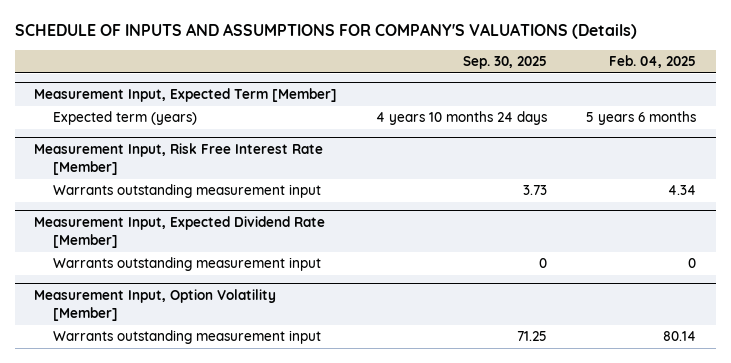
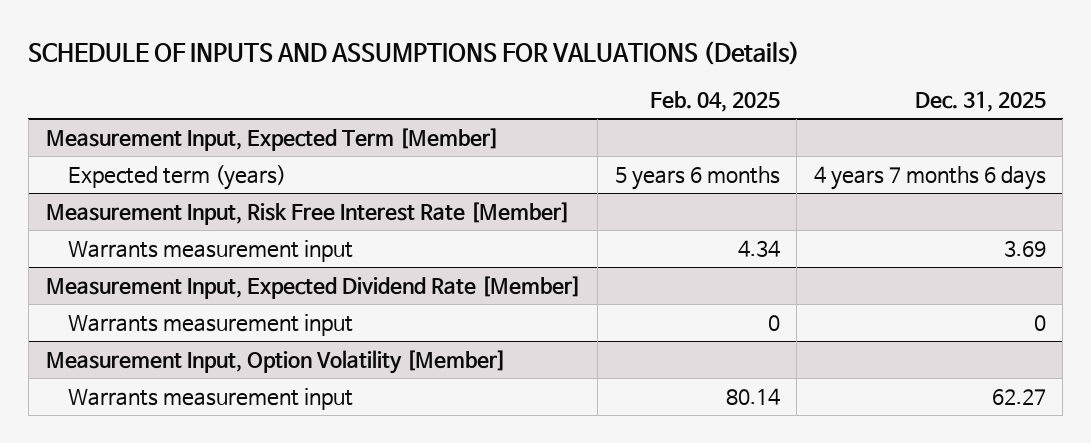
- SCHEDULE OF INPUTS AND ASSUMPTIONS FOR COMPANY'S VALUATIONS (Details)
+ SCHEDULE OF INPUTS AND ASSUMPTIONS FOR VALUATIONS (Details)
- | Sep. 30, 2025 | Feb. 04, 2025
+ | Feb. 04, 2025 | Dec. 31, 2025
@ Measurement Input, Risk Free Interest Rate [Member]
- Warrants outstanding measurement input | 3.73 | 4.34
+ Warrants measurement input | 4.34 | 3.69
@ Measurement Input, Expected Dividend Rate [Member]
- Warrants outstanding measurement input | 0 | 0
+ Warrants measurement input | 0 | 0
@ Measurement Input, Option Volatility [Member]
- Warrants outstanding measurement input | 71.25 | 80.14
+ Warrants measurement input | 80.14 | 62.27

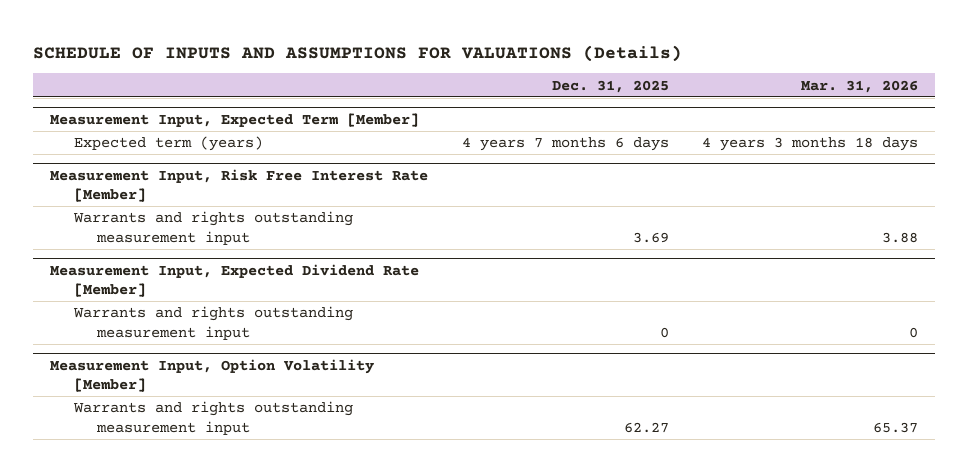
- | Feb. 04, 2025 | Dec. 31, 2025
+ | Dec. 31, 2025 | Mar. 31, 2026
@ Measurement Input, Risk Free Interest Rate [Member]
- Warrants measurement input | 4.34 | 3.69
+ Warrants and rights outstanding measurement input | 3.69 | 3.88
@ Measurement Input, Expected Dividend Rate [Member]
- Warrants measurement input | 0 | 0
+ Warrants and rights outstanding measurement input | 0 | 0
@ Measurement Input, Option Volatility [Member]
- Warrants measurement input | 80.14 | 62.27
+ Warrants and rights outstanding measurement input | 62.27 | 65.37

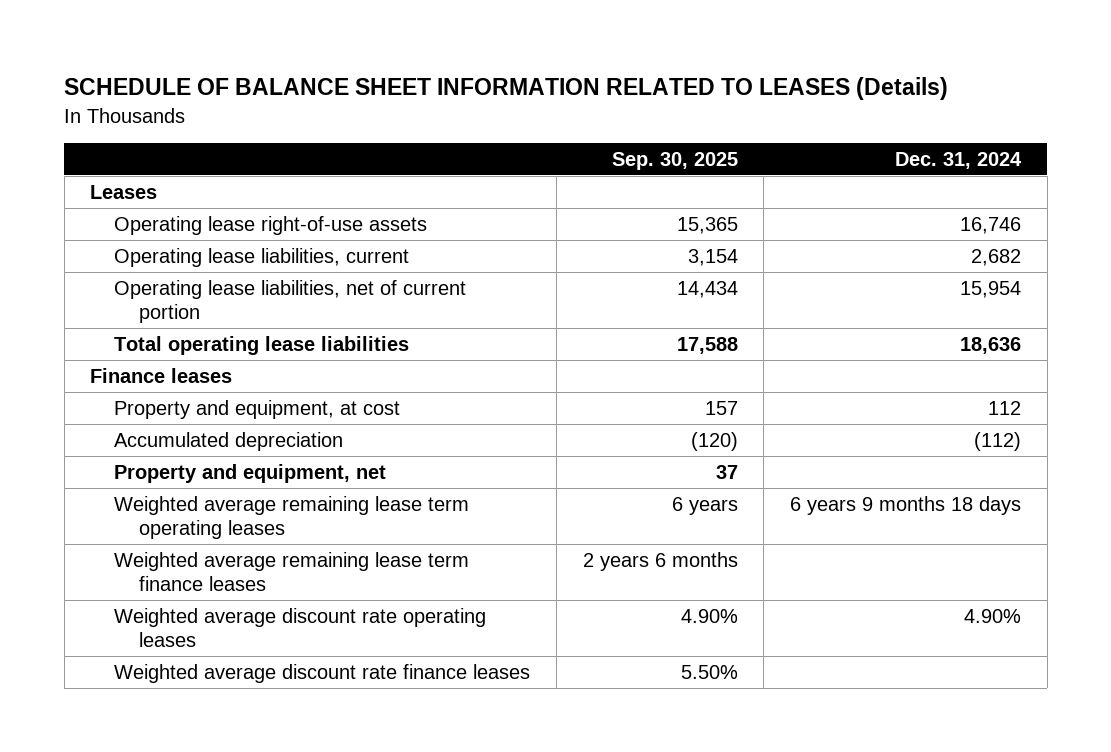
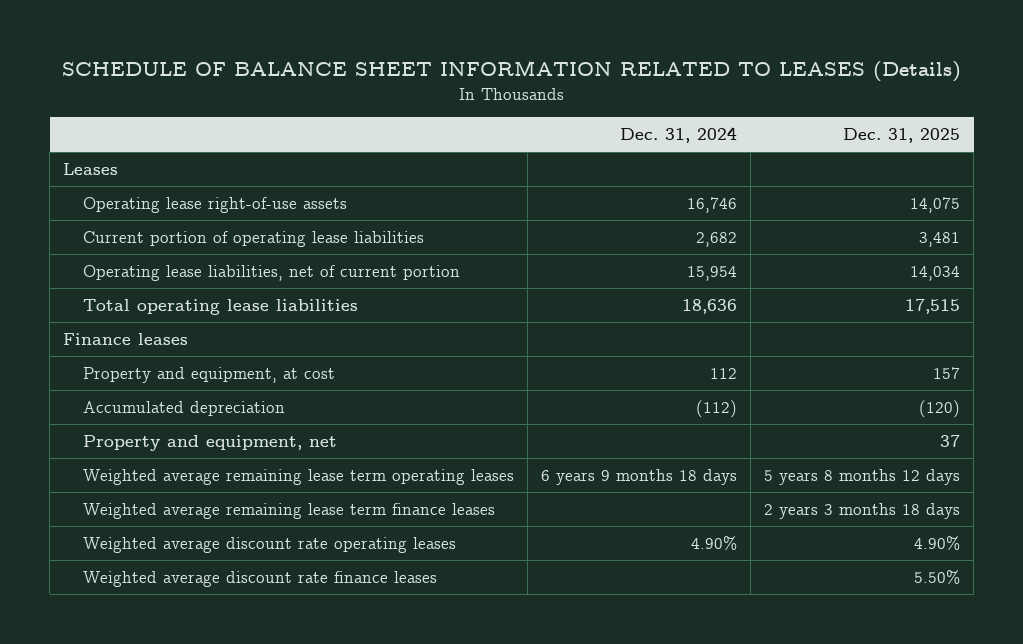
- | Sep. 30, 2025 | Dec. 31, 2024
+ | Dec. 31, 2024 | Dec. 31, 2025
- Operating lease liabilities, current | 3,154 | 2,682
+ Current portion of operating lease liabilities | 2,682 | 3,481

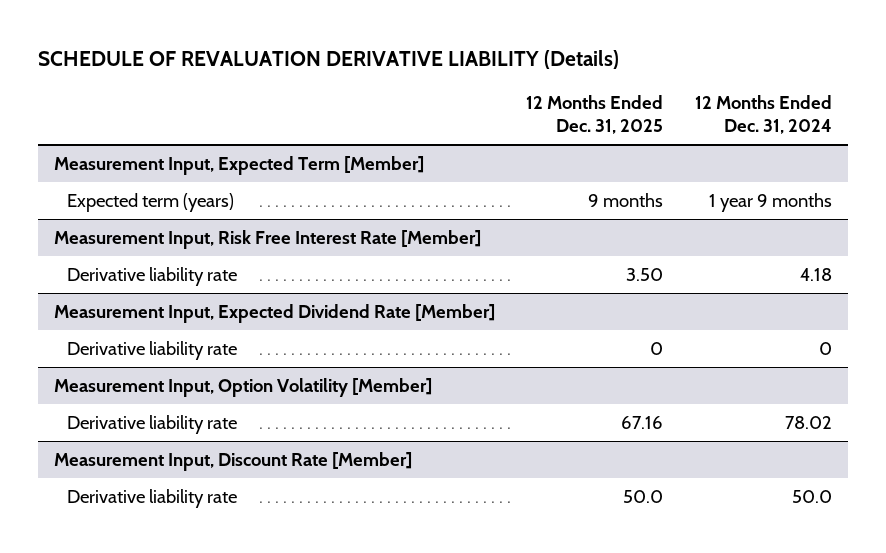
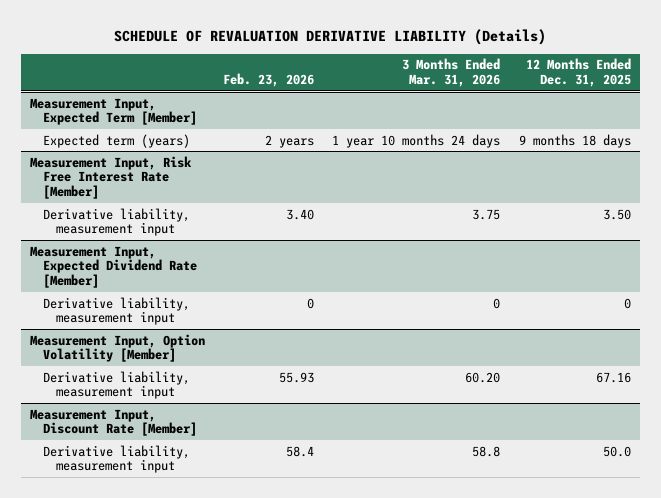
- | 12 Months Ended Dec. 31, 2025 | 12 Months Ended Dec. 31, 2024
+ | Feb. 23, 2026 | 3 Months Ended Mar. 31, 2026 | 12 Months Ended Dec. 31, 2025
@ Measurement Input, Expected Term [Member]
- Expected term (years) | 9 months | 1 year 9 months
+ Expected term (years) | 2 years | 1 year 10 months 24 days | 9 months 18 days
@ Measurement Input, Risk Free Interest Rate [Member]
- Derivative liability rate | 3.50 | 4.18
+ Derivative liability, measurement input | 3.40 | 3.75 | 3.50
@ Measurement Input, Expected Dividend Rate [Member]
- Derivative liability rate | 0 | 0
+ Derivative liability, measurement input | 0 | 0 | 0
@ Measurement Input, Option Volatility [Member]
- Derivative liability rate | 67.16 | 78.02
+ Derivative liability, measurement input | 55.93 | 60.20 | 67.16
@ Measurement Input, Discount Rate [Member]
- Derivative liability rate | 50.0 | 50.0
+ Derivative liability, measurement input | 58.4 | 58.8 | 50.0

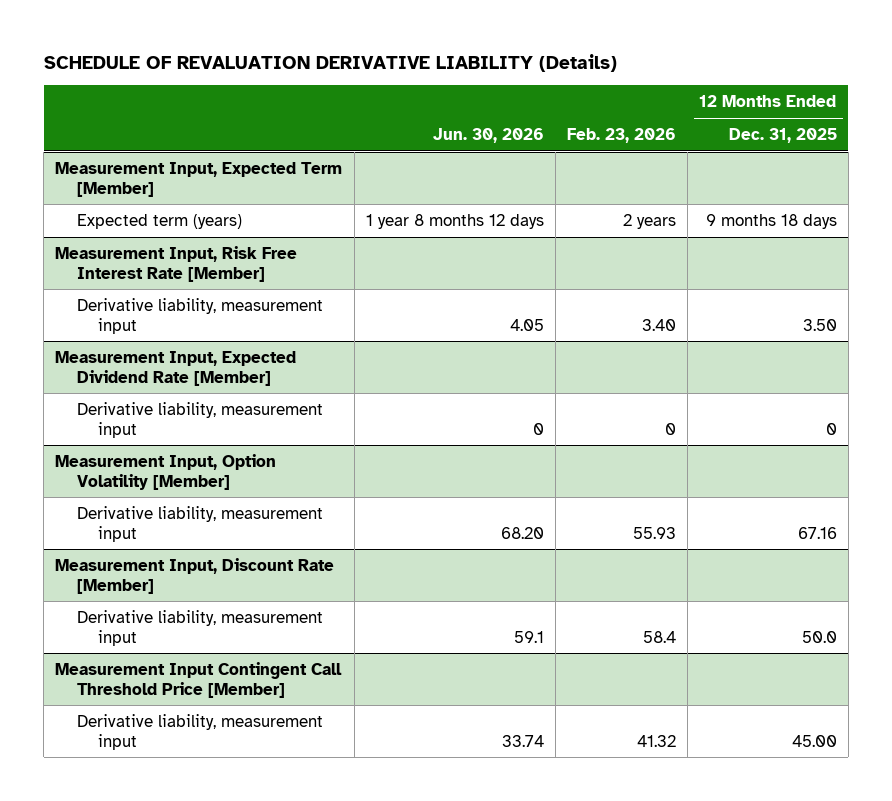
- | Feb. 23, 2026 | 3 Months Ended Mar. 31, 2026 | 12 Months Ended Dec. 31, 2025
+ | Jun. 30, 2026 | Feb. 23, 2026 | 12 Months Ended Dec. 31, 2025
+ Measurement Input Contingent Call Threshold Price [Member]
+ Derivative liability, measurement input | 33.74 | 41.32 | 45.00

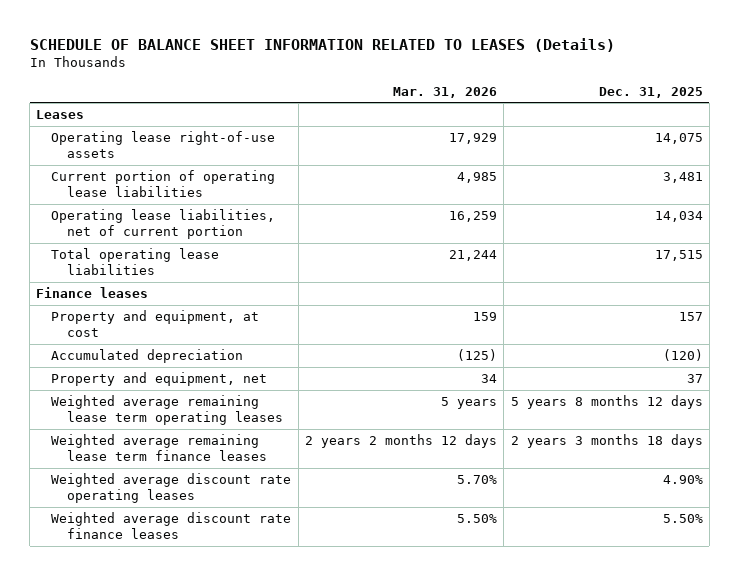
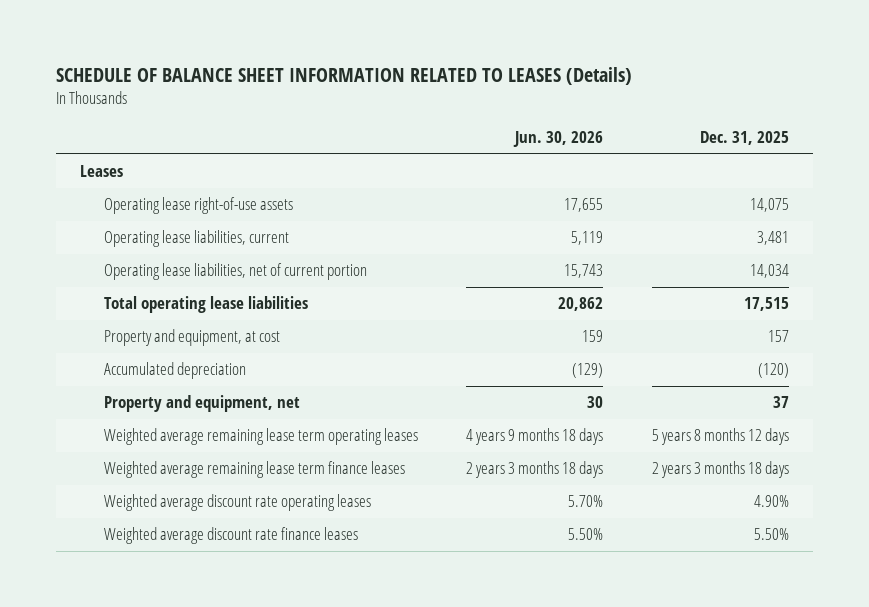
- | Mar. 31, 2026 | Dec. 31, 2025
+ | Jun. 30, 2026 | Dec. 31, 2025
- Current portion of operating lease liabilities | 4,985 | 3,481
+ Operating lease liabilities, current | 5,119 | 3,481
- Finance leases

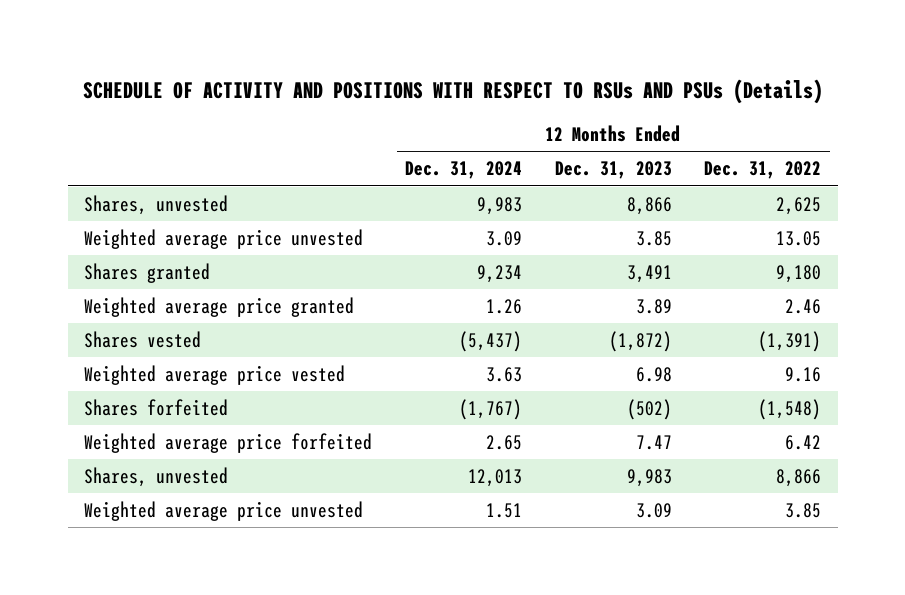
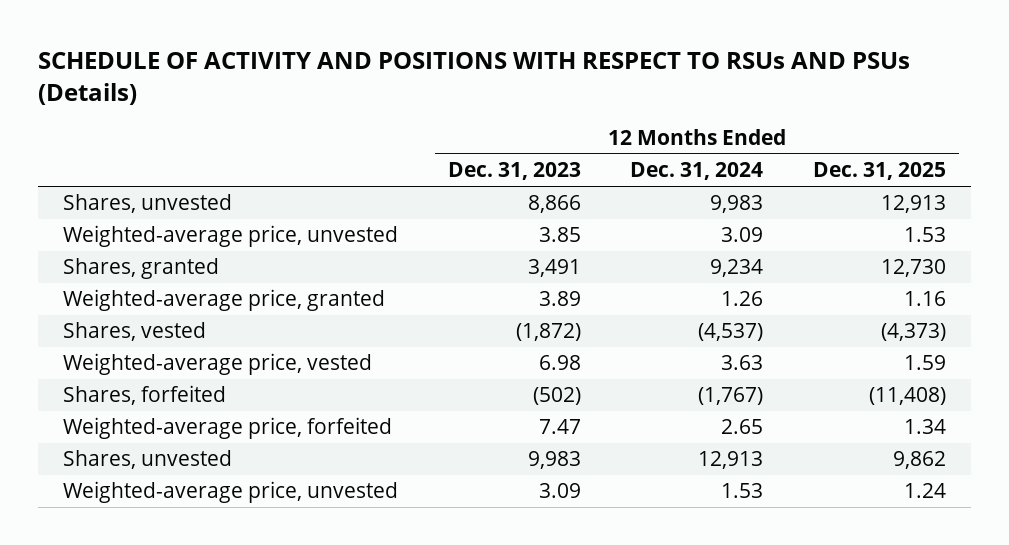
- | 12 Months Ended Dec. 31, 2024 | 12 Months Ended Dec. 31, 2023 | 12 Months Ended Dec. 31, 2022
+ | 12 Months Ended Dec. 31, 2023 | 12 Months Ended Dec. 31, 2024 | 12 Months Ended Dec. 31, 2025
- Weighted average price unvested | 3.09 | 3.85 | 13.05
- Shares granted | 9,234 | 3,491 | 9,180
- Weighted average price granted | 1.26 | 3.89 | 2.46
- Shares vested | (5,437) | (1,872) | (1,391)
- Weighted average price vested | 3.63 | 6.98 | 9.16
- Shares forfeited | (1,767) | (502) | (1,548)
- Weighted average price forfeited | 2.65 | 7.47 | 6.42
- Shares, unvested | 12,013 | 9,983 | 8,866
- Weighted average price unvested | 1.51 | 3.09 | 3.85
+ Weighted-average price, unvested | 3.85 | 3.09 | 1.53
+ Shares, granted | 3,491 | 9,234 | 12,730
+ Weighted-average price, granted | 3.89 | 1.26 | 1.16
+ Shares, vested | (1,872) | (4,537) | (4,373)
+ Weighted-average price, vested | 6.98 | 3.63 | 1.59
+ Shares, forfeited | (502) | (1,767) | (11,408)
+ Weighted-average price, forfeited | 7.47 | 2.65 | 1.34
+ Shares, unvested | 9,983 | 12,913 | 9,862
+ Weighted-average price, unvested | 3.09 | 1.53 | 1.24

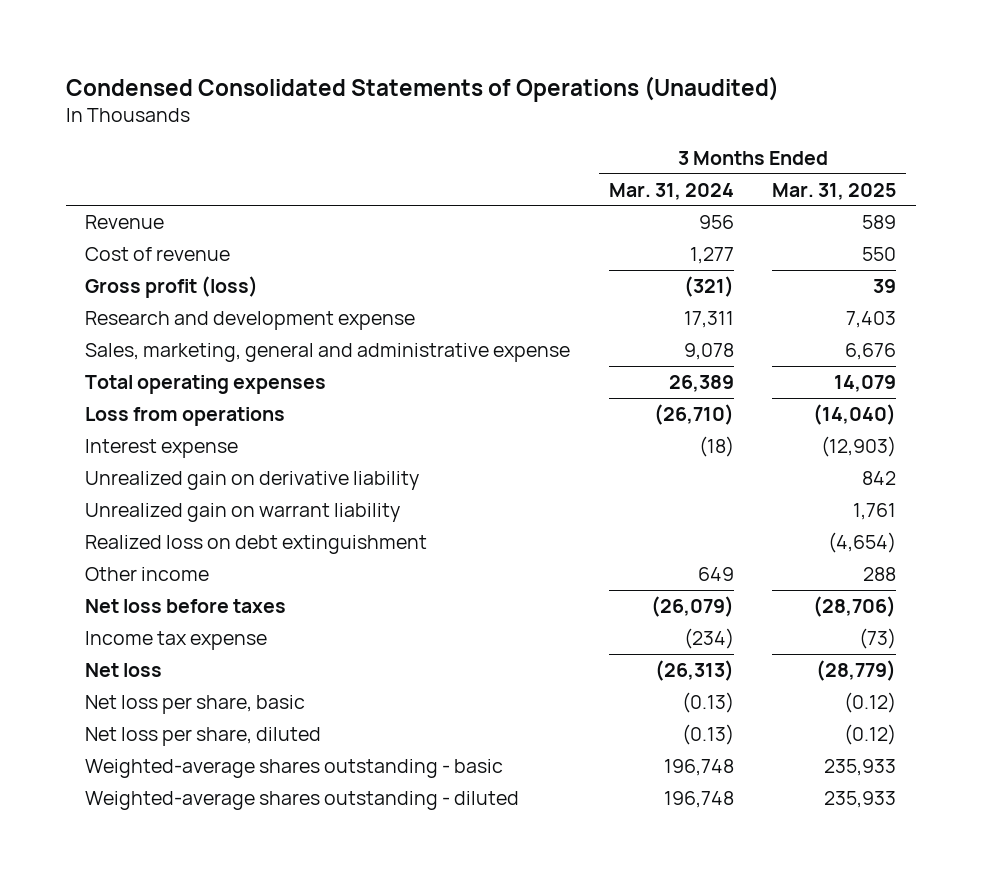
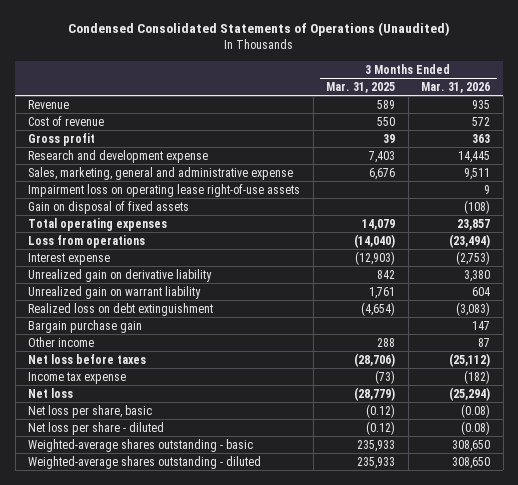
- | 3 Months Ended Mar. 31, 2024 | 3 Months Ended Mar. 31, 2025
+ | 3 Months Ended Mar. 31, 2025 | 3 Months Ended Mar. 31, 2026
- Gross profit (loss) | (321) | 39
+ Gross profit | 39 | 363
+ Impairment loss on operating lease right-of-use assets | | 9
+ Gain on disposal of fixed assets | | (108)
+ Bargain purchase gain | | 147
- Net loss per share, diluted | (0.13) | (0.12)
+ Net loss per share - diluted | (0.12) | (0.08)

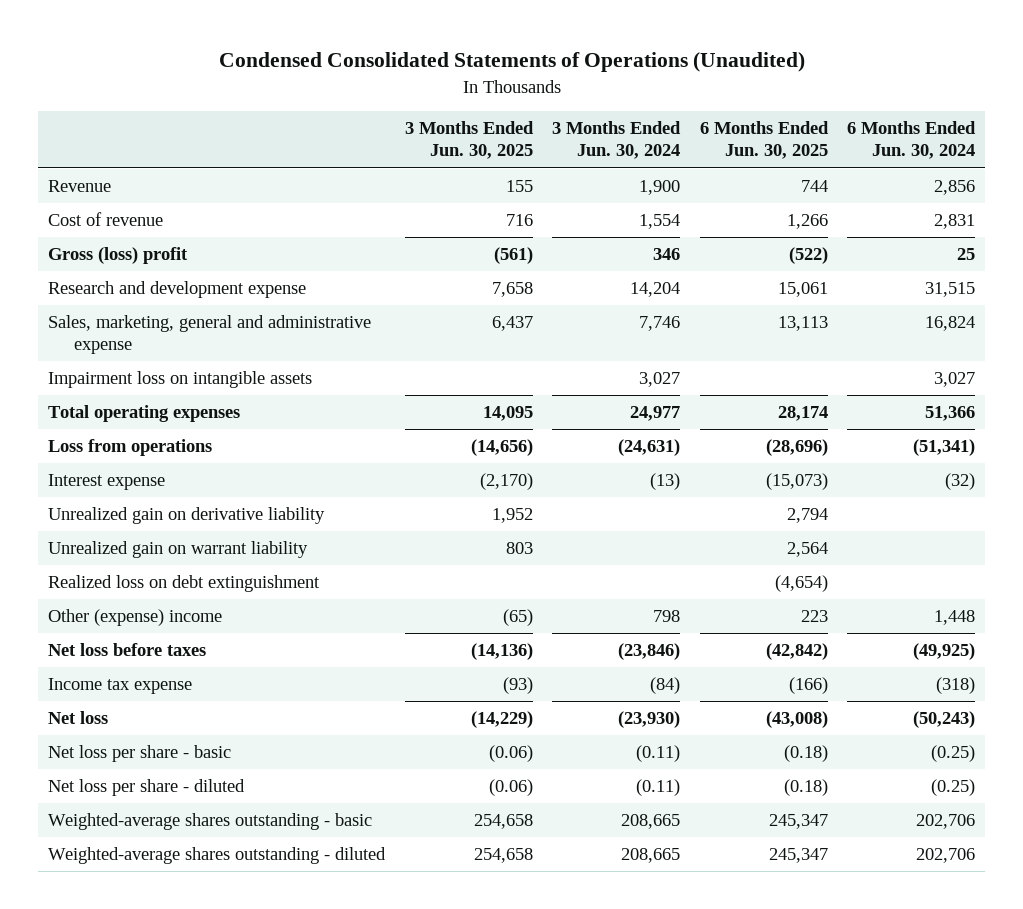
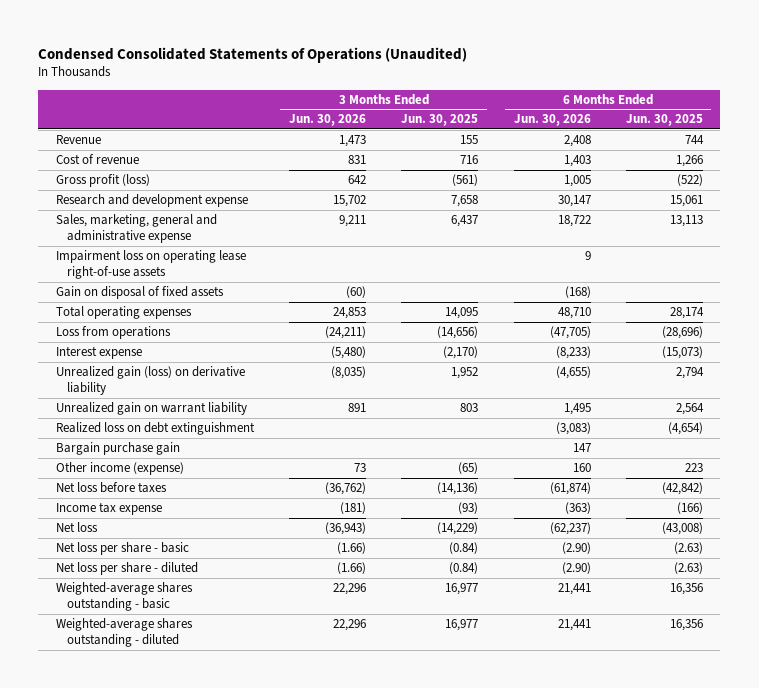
- | 3 Months Ended Jun. 30, 2025 | 3 Months Ended Jun. 30, 2024 | 6 Months Ended Jun. 30, 2025 | 6 Months Ended Jun. 30, 2024
+ | 3 Months Ended Jun. 30, 2026 | 3 Months Ended Jun. 30, 2025 | 6 Months Ended Jun. 30, 2026 | 6 Months Ended Jun. 30, 2025
- Gross (loss) profit | (561) | 346 | (522) | 25
+ Gross profit (loss) | 642 | (561) | 1,005 | (522)
- Impairment loss on intangible assets | | 3,027 | | 3,027
+ Impairment loss on operating lease right-of-use assets | | | 9 |
+ Gain on disposal of fixed assets | (60) | | (168) |
- Unrealized gain on derivative liability | 1,952 | | 2,794 |
+ Unrealized gain (loss) on derivative liability | (8,035) | 1,952 | (4,655) | 2,794
- Other (expense) income | (65) | 798 | 223 | 1,448
+ Bargain purchase gain | | | 147 |
+ Other income (expense) | 73 | (65) | 160 | 223
- Net loss per share - basic | (0.06) | (0.11) | (0.18) | (0.25)
- Net loss per share - diluted | (0.06) | (0.11) | (0.18) | (0.25)
- Weighted-average shares outstanding - basic | 254,658 | 208,665 | 245,347 | 202,706
- Weighted-average shares outstanding - diluted | 254,658 | 208,665 | 245,347 | 202,706
+ Net loss per share - basic | (1.66) | (0.84) | (2.90) | (2.63)
+ Net loss per share - diluted | (1.66) | (0.84) | (2.90) | (2.63)
+ Weighted-average shares outstanding - basic | 22,296 | 16,977 | 21,441 | 16,356
+ Weighted-average shares outstanding - diluted | 22,296 | 16,977 | 21,441 | 16,356

